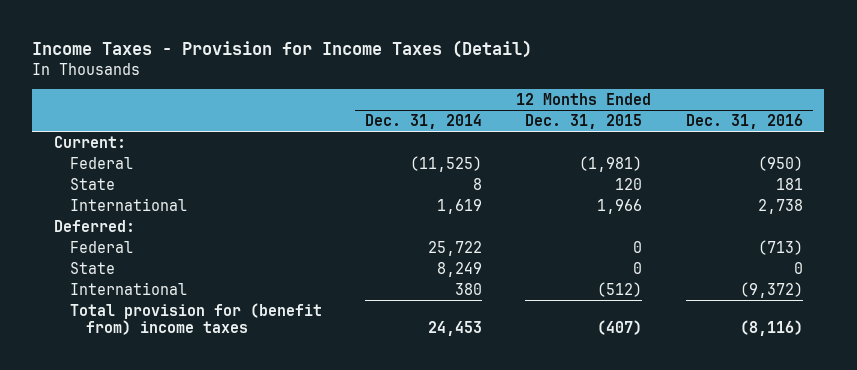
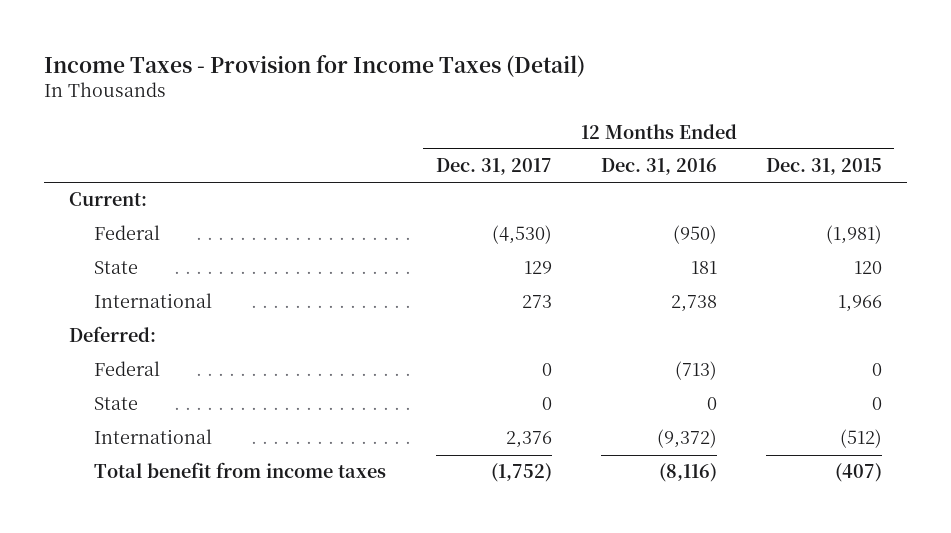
- | 12 Months Ended Dec. 31, 2014 | 12 Months Ended Dec. 31, 2015 | 12 Months Ended Dec. 31, 2016
+ | 12 Months Ended Dec. 31, 2017 | 12 Months Ended Dec. 31, 2016 | 12 Months Ended Dec. 31, 2015
- Total provision for (benefit from) income taxes | 24,453 | (407) | (8,116)
+ Total benefit from income taxes | (1,752) | (8,116) | (407)

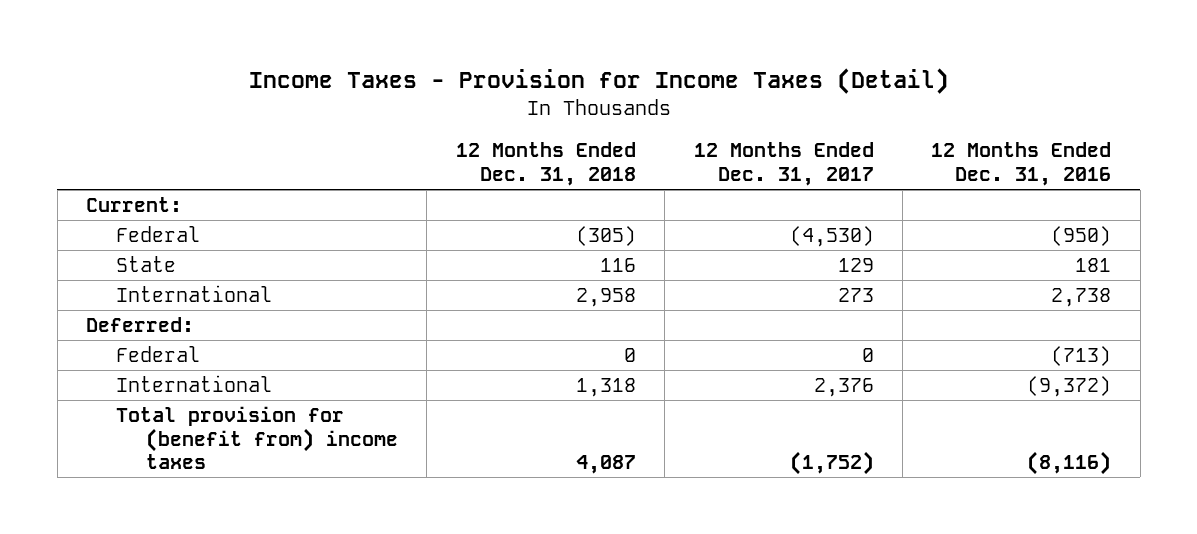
- | 12 Months Ended Dec. 31, 2017 | 12 Months Ended Dec. 31, 2016 | 12 Months Ended Dec. 31, 2015
+ | 12 Months Ended Dec. 31, 2018 | 12 Months Ended Dec. 31, 2017 | 12 Months Ended Dec. 31, 2016
- State | 0 | 0 | 0
- Total benefit from income taxes | (1,752) | (8,116) | (407)
+ Total provision for (benefit from) income taxes | 4,087 | (1,752) | (8,116)

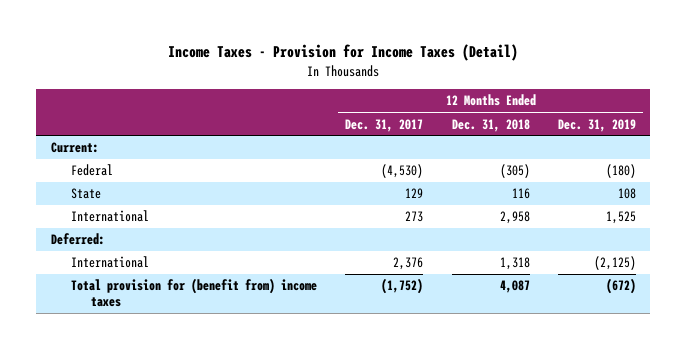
- | 12 Months Ended Dec. 31, 2018 | 12 Months Ended Dec. 31, 2017 | 12 Months Ended Dec. 31, 2016
+ | 12 Months Ended Dec. 31, 2017 | 12 Months Ended Dec. 31, 2018 | 12 Months Ended Dec. 31, 2019
- Federal | 0 | 0 | (713)

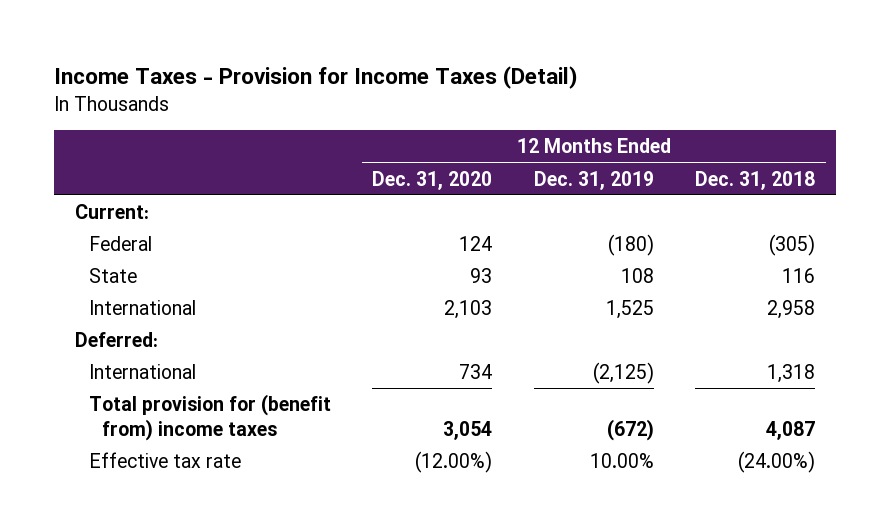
- | 12 Months Ended Dec. 31, 2017 | 12 Months Ended Dec. 31, 2018 | 12 Months Ended Dec. 31, 2019
+ | 12 Months Ended Dec. 31, 2020 | 12 Months Ended Dec. 31, 2019 | 12 Months Ended Dec. 31, 2018
+ Effective tax rate | (12.00%) | 10.00% | (24.00%)

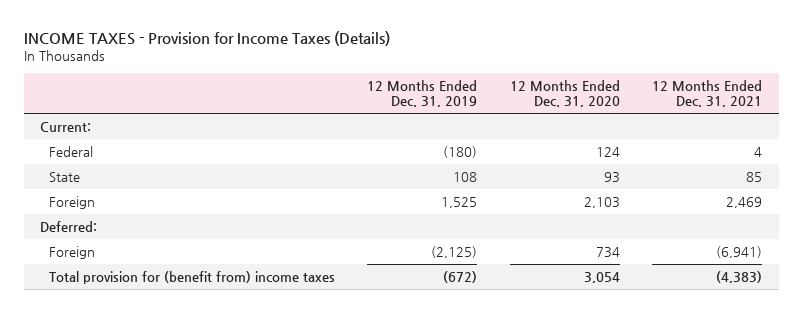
- Income Taxes - Provision for Income Taxes (Detail)
+ INCOME TAXES - Provision for Income Taxes (Details)
- | 12 Months Ended Dec. 31, 2020 | 12 Months Ended Dec. 31, 2019 | 12 Months Ended Dec. 31, 2018
+ | 12 Months Ended Dec. 31, 2019 | 12 Months Ended Dec. 31, 2020 | 12 Months Ended Dec. 31, 2021
- International | 2,103 | 1,525 | 2,958
+ Foreign | 1,525 | 2,103 | 2,469
- International | 734 | (2,125) | 1,318
+ Foreign | (2,125) | 734 | (6,941)
- Effective tax rate | (12.00%) | 10.00% | (24.00%)

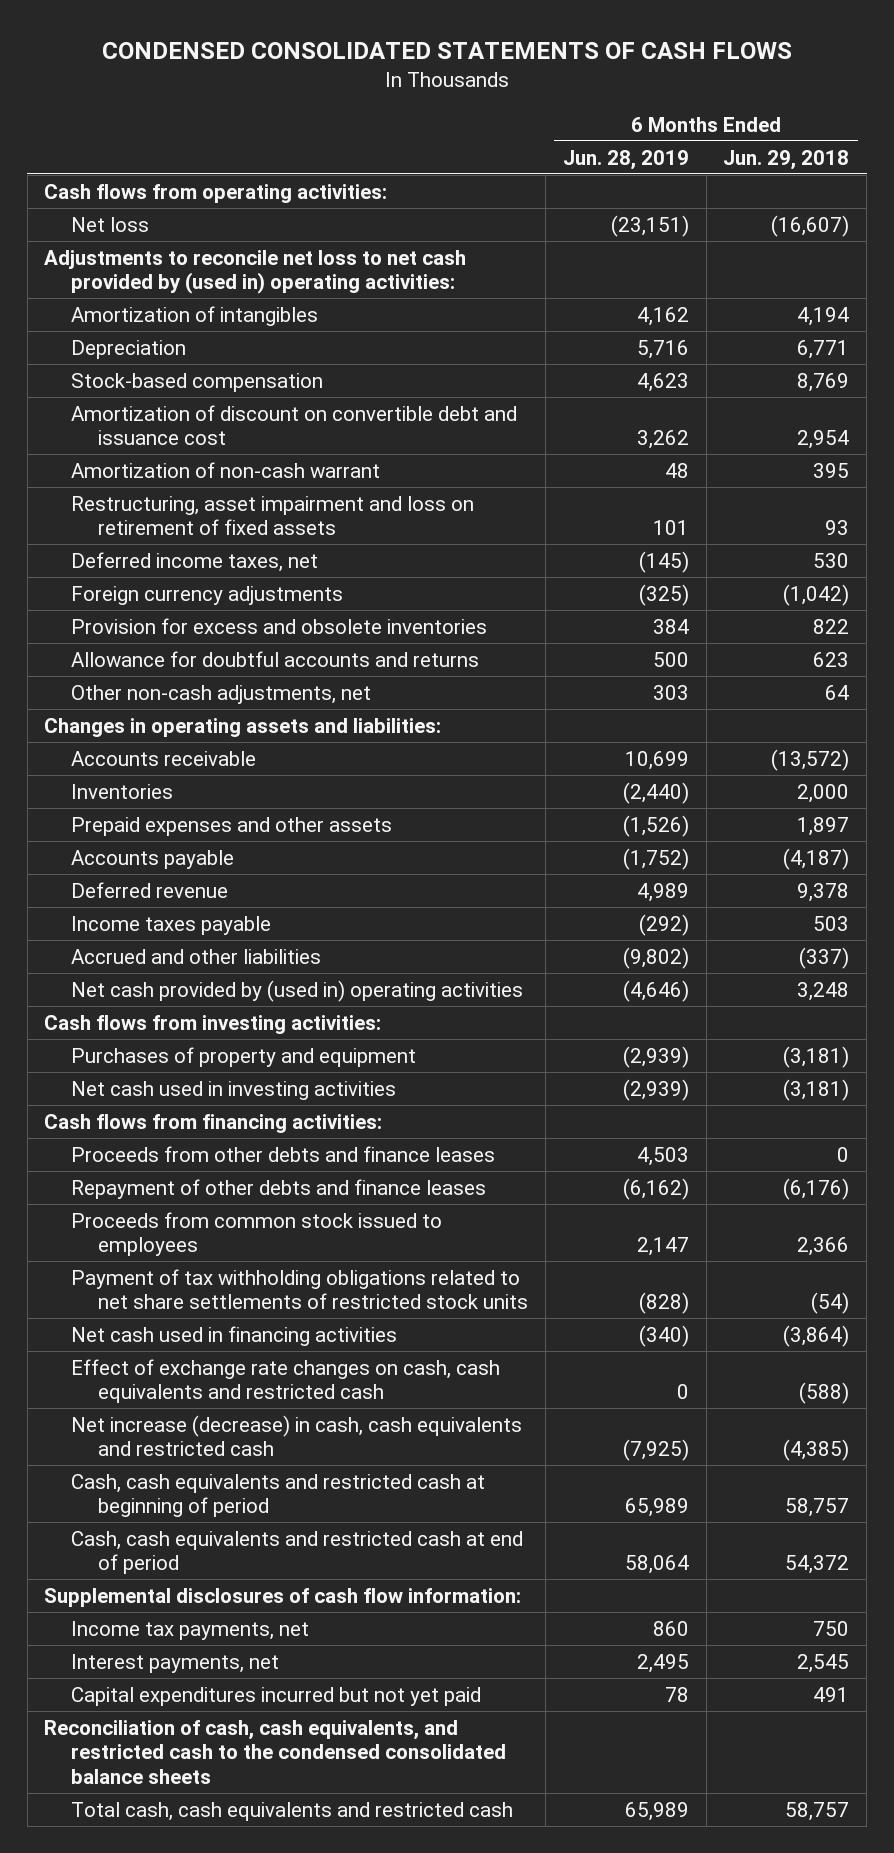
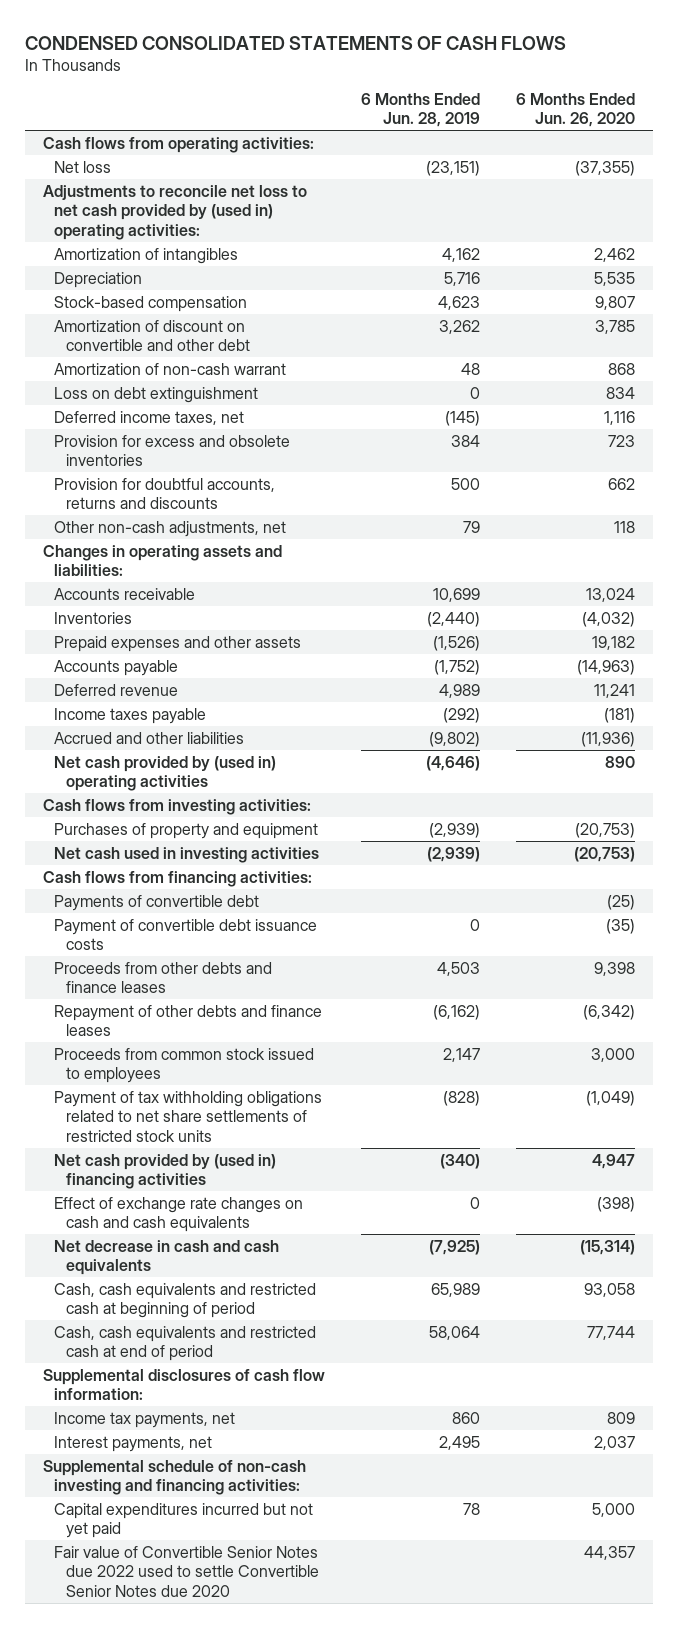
- | 6 Months Ended Jun. 28, 2019 | 6 Months Ended Jun. 29, 2018
+ | 6 Months Ended Jun. 28, 2019 | 6 Months Ended Jun. 26, 2020
- Amortization of discount on convertible debt and issuance cost | 3,262 | 2,954
+ Amortization of discount on convertible and other debt | 3,262 | 3,785
- Restructuring, asset impairment and loss on retirement of fixed assets | 101 | 93
+ Loss on debt extinguishment | 0 | 834
- Foreign currency adjustments | (325) | (1,042)
- Allowance for doubtful accounts and returns | 500 | 623
- Other non-cash adjustments, net | 303 | 64
+ Provision for doubtful accounts, returns and discounts | 500 | 662
+ Other non-cash adjustments, net | 79 | 118
+ Payments of convertible debt | | (25)
+ Payment of convertible debt issuance costs | 0 | (35)
- Net cash used in financing activities | (340) | (3,864)
- Effect of exchange rate changes on cash, cash equivalents and restricted cash | 0 | (588)
- Net increase (decrease) in cash, cash equivalents and restricted cash | (7,925) | (4,385)
+ Net cash provided by (used in) financing activities | (340) | 4,947
+ Effect of exchange rate changes on cash and cash equivalents | 0 | (398)
+ Net decrease in cash and cash equivalents | (7,925) | (15,314)
+ Supplemental schedule of non-cash investing and financing activities:
- Reconciliation of cash, cash equivalents, and restricted cash to the condensed consolidated balance sheets
- Total cash, cash equivalents and restricted cash | 65,989 | 58,757
+ Fair value of Convertible Senior Notes due 2022 used to settle Convertible Senior Notes due 2020 | | 44,357

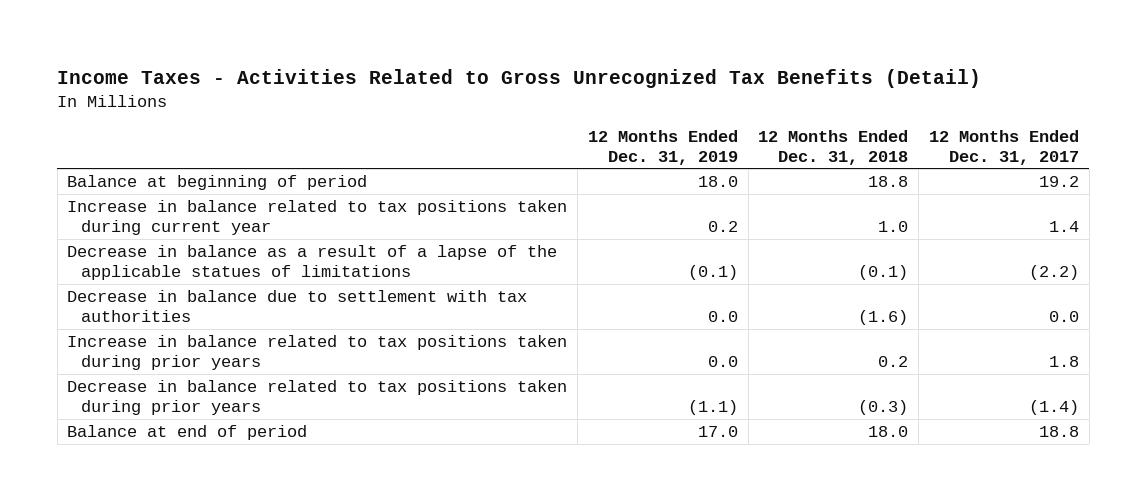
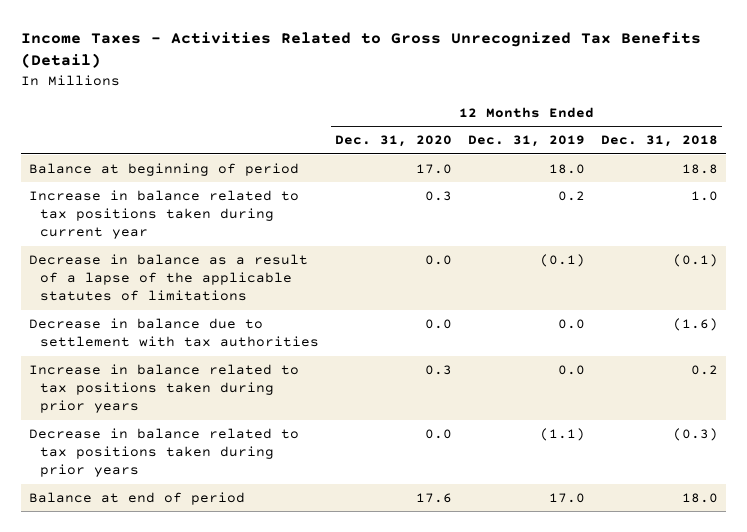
- | 12 Months Ended Dec. 31, 2019 | 12 Months Ended Dec. 31, 2018 | 12 Months Ended Dec. 31, 2017
+ | 12 Months Ended Dec. 31, 2020 | 12 Months Ended Dec. 31, 2019 | 12 Months Ended Dec. 31, 2018
- Decrease in balance as a result of a lapse of the applicable statues of limitations | (0.1) | (0.1) | (2.2)
+ Decrease in balance as a result of a lapse of the applicable statutes of limitations | 0.0 | (0.1) | (0.1)

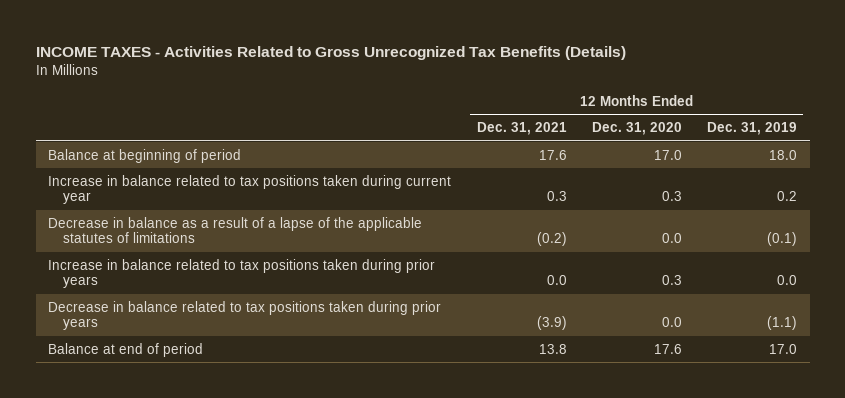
- Income Taxes - Activities Related to Gross Unrecognized Tax Benefits (Detail)
+ INCOME TAXES - Activities Related to Gross Unrecognized Tax Benefits (Details)
- | 12 Months Ended Dec. 31, 2020 | 12 Months Ended Dec. 31, 2019 | 12 Months Ended Dec. 31, 2018
+ | 12 Months Ended Dec. 31, 2021 | 12 Months Ended Dec. 31, 2020 | 12 Months Ended Dec. 31, 2019
- Decrease in balance due to settlement with tax authorities | 0.0 | 0.0 | (1.6)

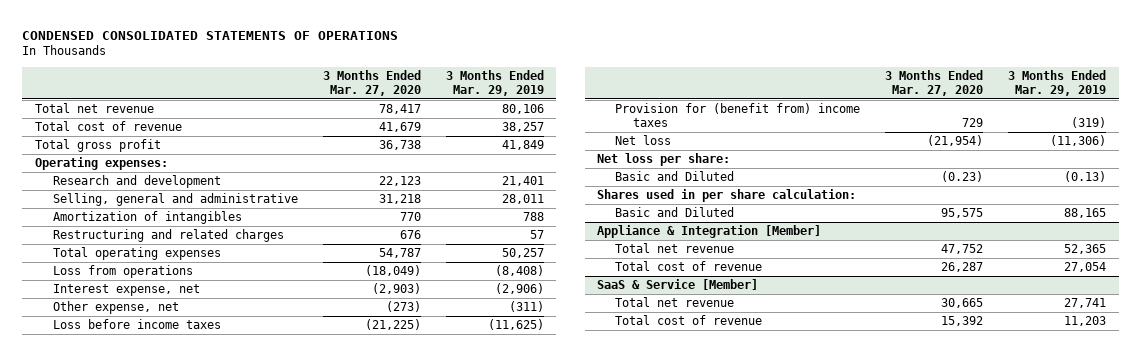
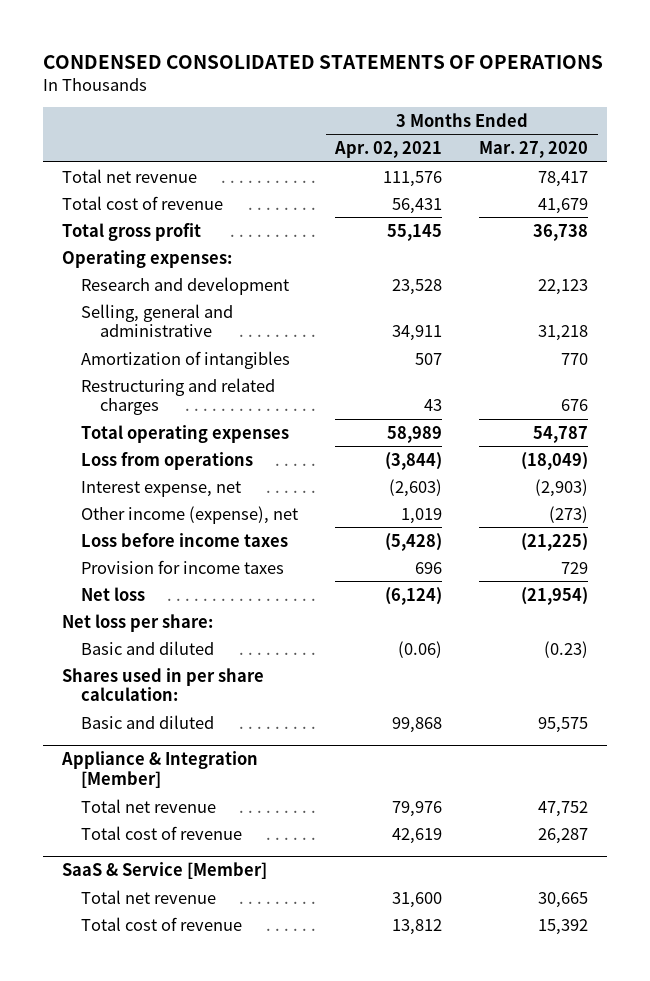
- | 3 Months Ended Mar. 27, 2020 | 3 Months Ended Mar. 29, 2019
+ | 3 Months Ended Apr. 02, 2021 | 3 Months Ended Mar. 27, 2020
- Other expense, net | (273) | (311)
+ Other income (expense), net | 1,019 | (273)
- Provision for (benefit from) income taxes | 729 | (319)
+ Provision for income taxes | 696 | 729
- Basic and Diluted | (0.23) | (0.13)
+ Basic and diluted | (0.06) | (0.23)
- Basic and Diluted | 95,575 | 88,165
+ Basic and diluted | 99,868 | 95,575

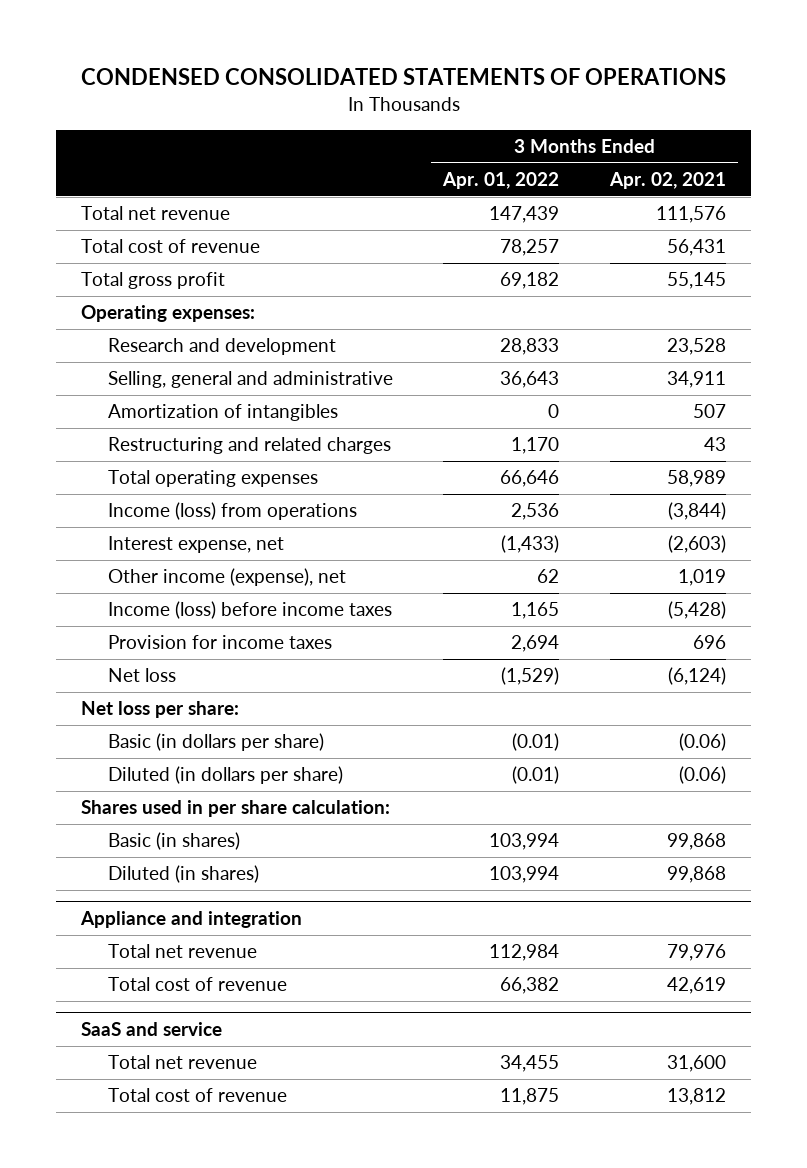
- | 3 Months Ended Apr. 02, 2021 | 3 Months Ended Mar. 27, 2020
+ | 3 Months Ended Apr. 01, 2022 | 3 Months Ended Apr. 02, 2021
- Loss from operations | (3,844) | (18,049)
+ Income (loss) from operations | 2,536 | (3,844)
- Loss before income taxes | (5,428) | (21,225)
+ Income (loss) before income taxes | 1,165 | (5,428)
- Basic and diluted | (0.06) | (0.23)
+ Basic (in dollars per share) | (0.01) | (0.06)
+ Diluted (in dollars per share) | (0.01) | (0.06)
- Basic and diluted | 99,868 | 95,575
- Appliance & Integration [Member]
+ Basic (in shares) | 103,994 | 99,868
+ Diluted (in shares) | 103,994 | 99,868
+ Appliance and integration
- SaaS & Service [Member]
+ SaaS and service

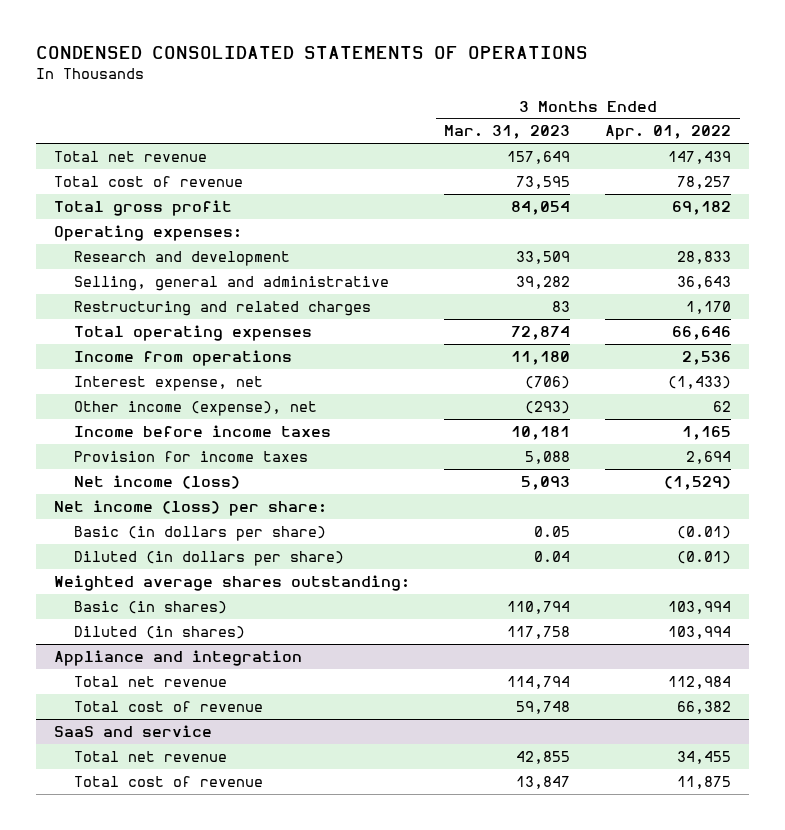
- | 3 Months Ended Apr. 01, 2022 | 3 Months Ended Apr. 02, 2021
+ | 3 Months Ended Mar. 31, 2023 | 3 Months Ended Apr. 01, 2022
- Amortization of intangibles | 0 | 507
- Income (loss) from operations | 2,536 | (3,844)
+ Income from operations | 11,180 | 2,536
- Income (loss) before income taxes | 1,165 | (5,428)
+ Income before income taxes | 10,181 | 1,165
- Net loss | (1,529) | (6,124)
- Net loss per share:
+ Net income (loss) | 5,093 | (1,529)
+ Net income (loss) per share:
- Shares used in per share calculation:
+ Weighted average shares outstanding:

